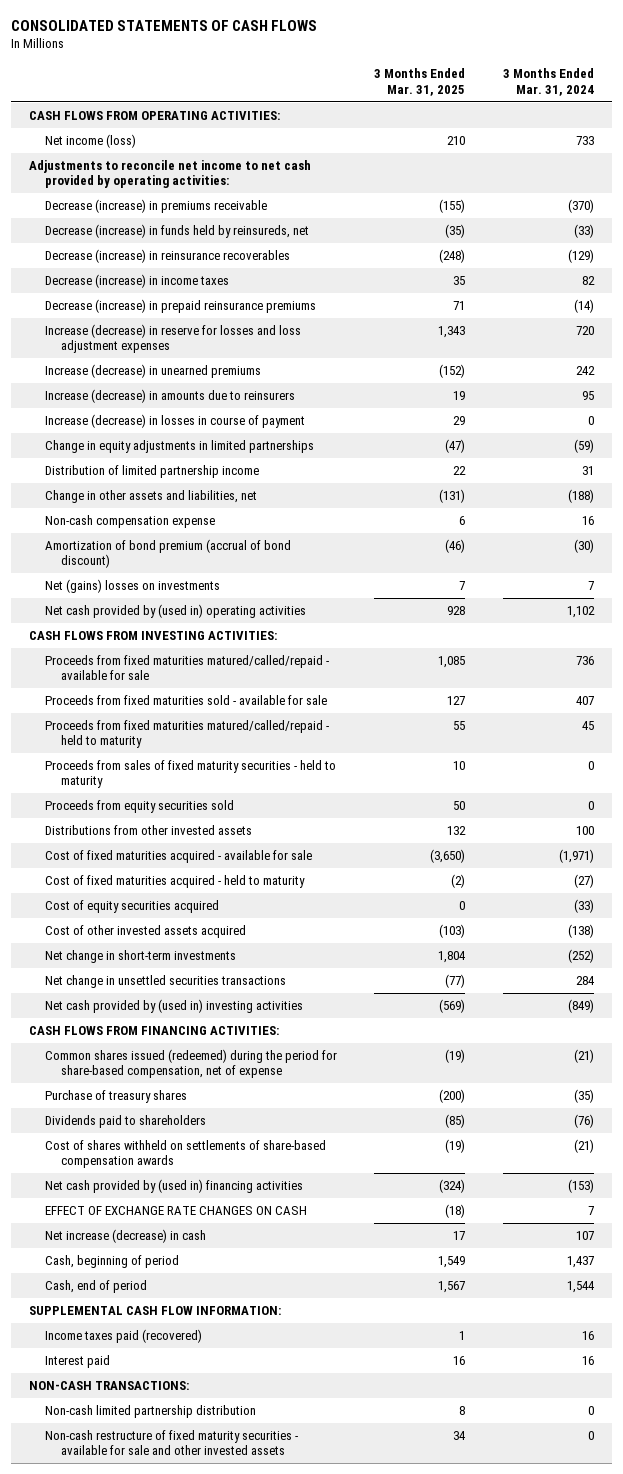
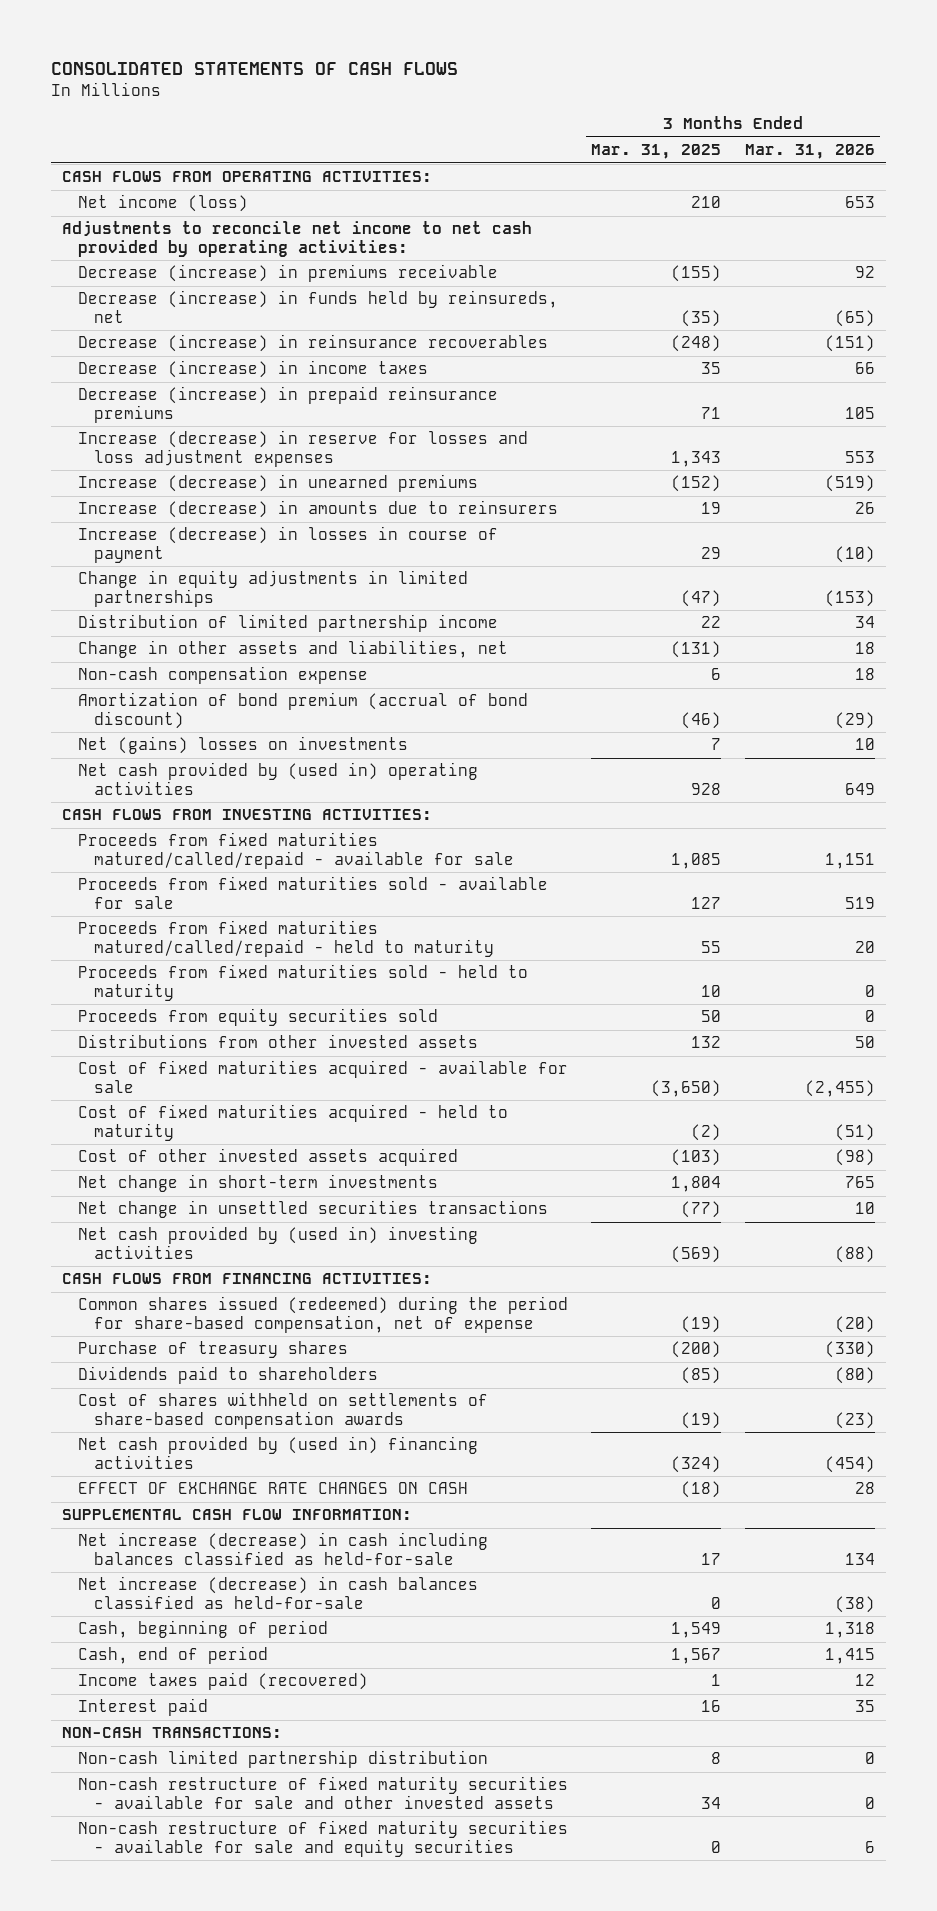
- | 3 Months Ended Mar. 31, 2025 | 3 Months Ended Mar. 31, 2024
+ | 3 Months Ended Mar. 31, 2025 | 3 Months Ended Mar. 31, 2026
- Proceeds from sales of fixed maturity securities - held to maturity | 10 | 0
+ Proceeds from fixed maturities sold - held to maturity | 10 | 0
- Cost of equity securities acquired | 0 | (33)
- Net increase (decrease) in cash | 17 | 107
moved up: SUPPLEMENTAL CASH FLOW INFORMATION:
+ Net increase (decrease) in cash including balances classified as held-for-sale | 17 | 134
+ Net increase (decrease) in cash balances classified as held-for-sale | 0 | (38)
+ Non-cash restructure of fixed maturity securities - available for sale and equity securities | 0 | 6

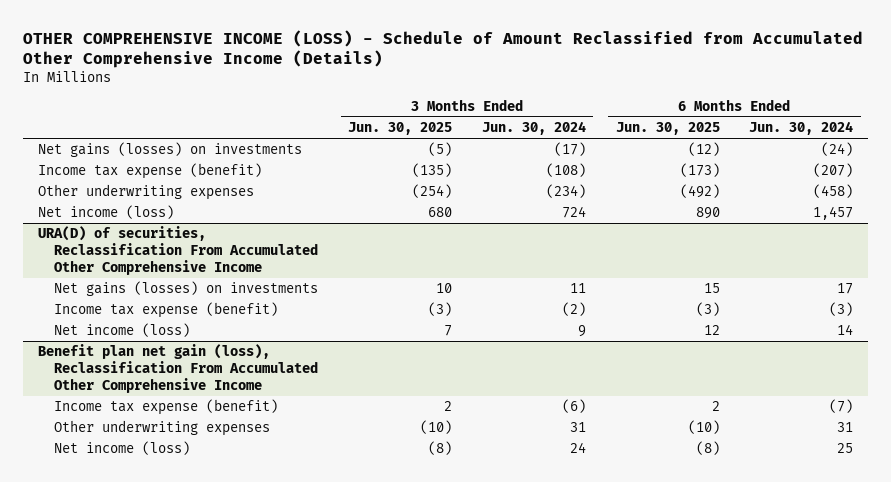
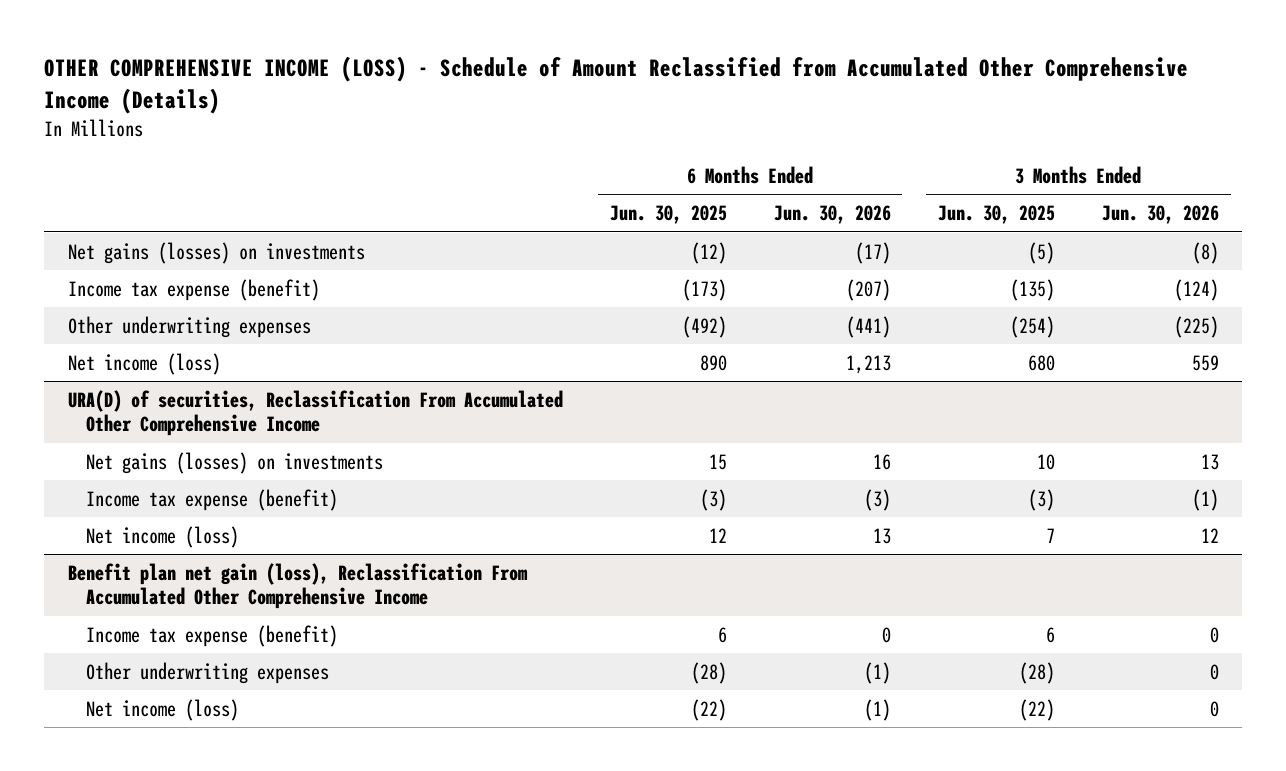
- | 3 Months Ended Jun. 30, 2025 | 3 Months Ended Jun. 30, 2024 | 6 Months Ended Jun. 30, 2025 | 6 Months Ended Jun. 30, 2024
+ | 6 Months Ended Jun. 30, 2025 | 6 Months Ended Jun. 30, 2026 | 3 Months Ended Jun. 30, 2025 | 3 Months Ended Jun. 30, 2026
@ Benefit plan net gain (loss), Reclassification From Accumulated Other Comprehensive Income
- Income tax expense (benefit) | 2 | (6) | 2 | (7)
- Other underwriting expenses | (10) | 31 | (10) | 31
- Net income (loss) | (8) | 24 | (8) | 25
+ Income tax expense (benefit) | 6 | 0 | 6 | 0
+ Other underwriting expenses | (28) | (1) | (28) | 0
+ Net income (loss) | (22) | (1) | (22) | 0

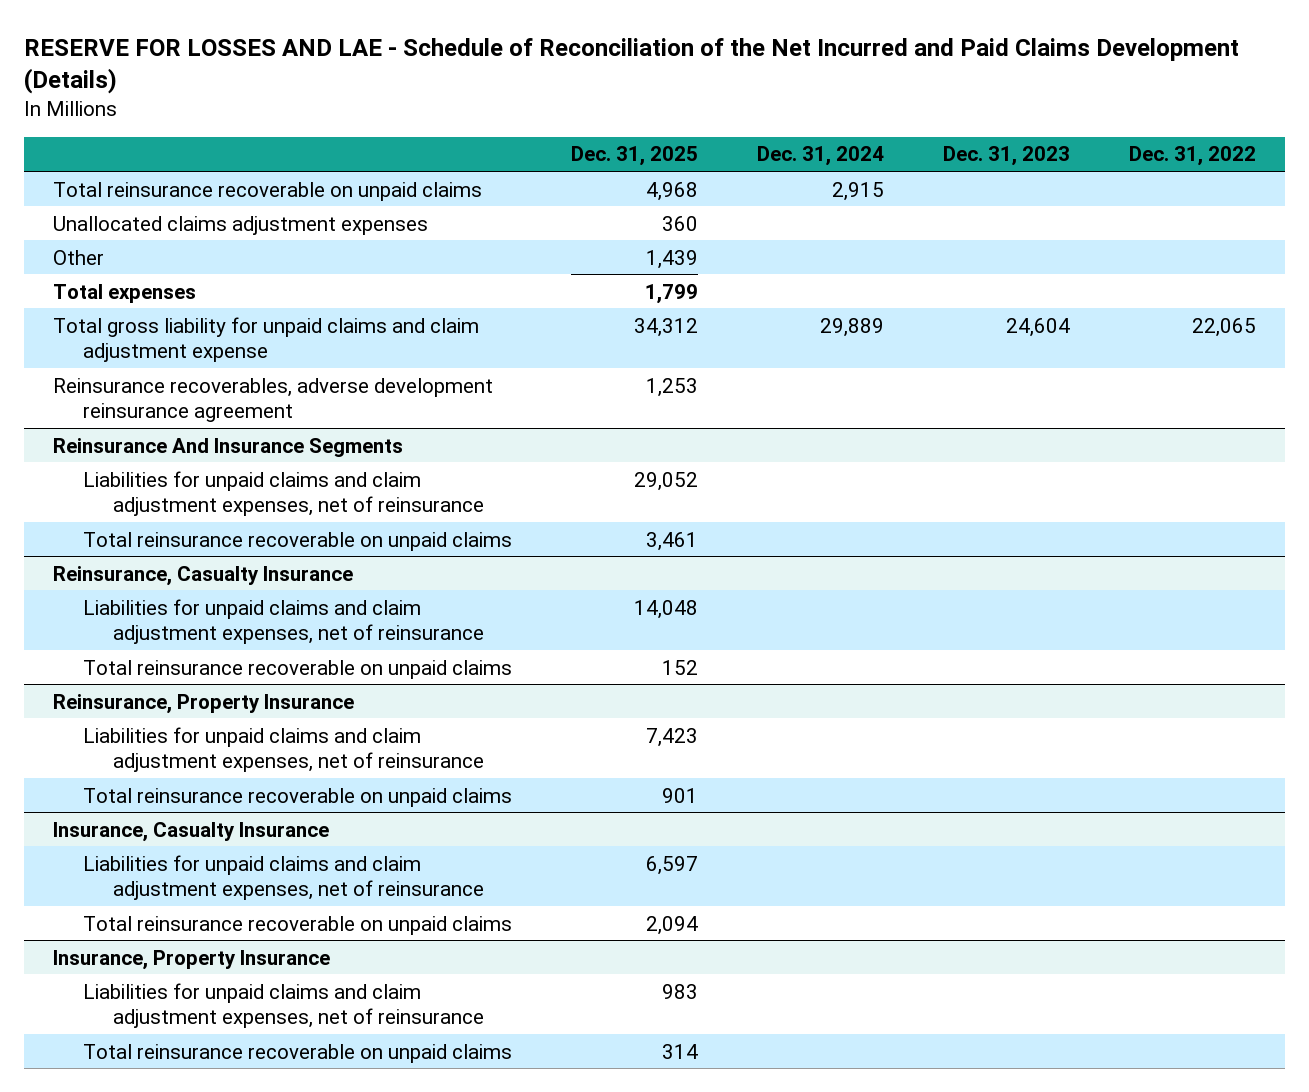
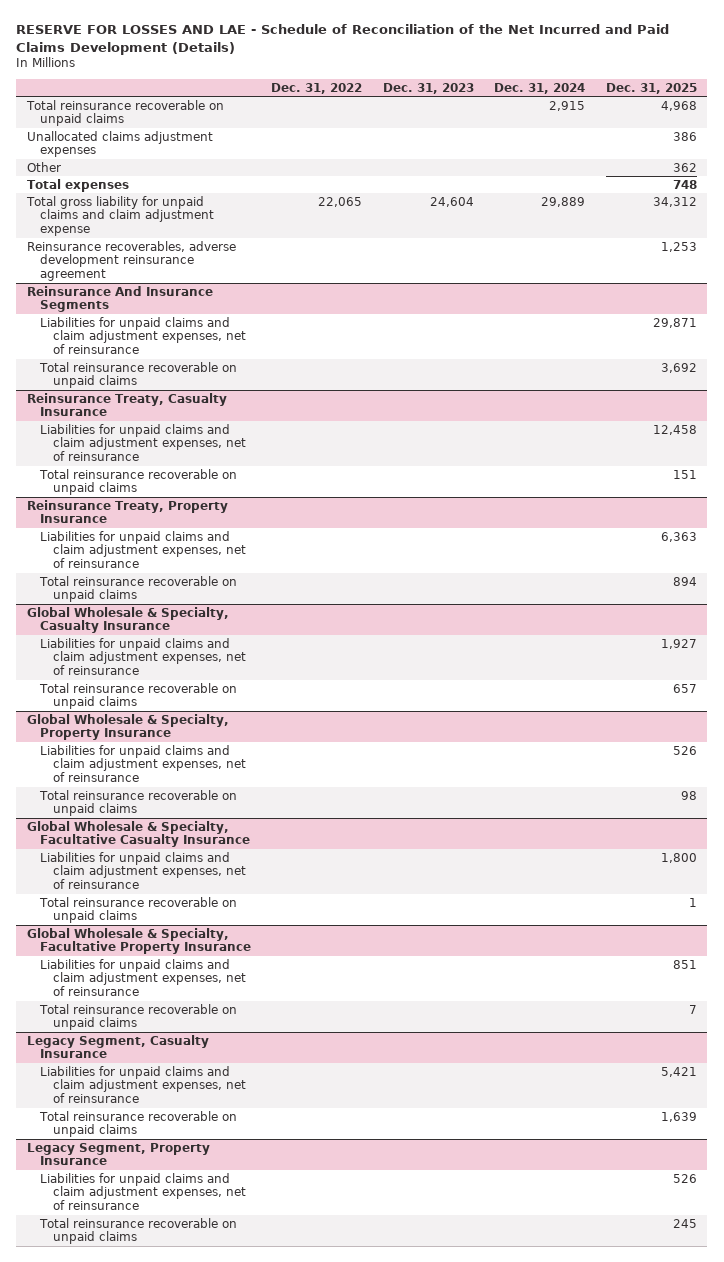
- | Dec. 31, 2025 | Dec. 31, 2024 | Dec. 31, 2023 | Dec. 31, 2022
+ | Dec. 31, 2022 | Dec. 31, 2023 | Dec. 31, 2024 | Dec. 31, 2025
- Unallocated claims adjustment expenses | 360 | | |
- Other | 1,439 | | |
- Total expenses | 1,799 | | |
+ Unallocated claims adjustment expenses | | | | 386
+ Other | | | | 362
+ Total expenses | | | | 748
@ Reinsurance And Insurance Segments
- Liabilities for unpaid claims and claim adjustment expenses, net of reinsurance | 29,052 | | |
- Total reinsurance recoverable on unpaid claims | 3,461 | | |
- Reinsurance, Casualty Insurance
- Liabilities for unpaid claims and claim adjustment expenses, net of reinsurance | 14,048 | | |
- Total reinsurance recoverable on unpaid claims | 152 | | |
- Reinsurance, Property Insurance
- Liabilities for unpaid claims and claim adjustment expenses, net of reinsurance | 7,423 | | |
- Total reinsurance recoverable on unpaid claims | 901 | | |
- Insurance, Casualty Insurance
- Liabilities for unpaid claims and claim adjustment expenses, net of reinsurance | 6,597 | | |
- Total reinsurance recoverable on unpaid claims | 2,094 | | |
- Insurance, Property Insurance
- Liabilities for unpaid claims and claim adjustment expenses, net of reinsurance | 983 | | |
- Total reinsurance recoverable on unpaid claims | 314 | | |
@ Reinsurance And Insurance Segments
+ Liabilities for unpaid claims and claim adjustment expenses, net of reinsurance | | | | 29,871
+ Total reinsurance recoverable on unpaid claims | | | | 3,692
+ Reinsurance Treaty, Casualty Insurance
+ Liabilities for unpaid claims and claim adjustment expenses, net of reinsurance | | | | 12,458
+ Total reinsurance recoverable on unpaid claims | | | | 151
+ Reinsurance Treaty, Property Insurance
+ Liabilities for unpaid claims and claim adjustment expenses, net of reinsurance | | | | 6,363
+ Total reinsurance recoverable on unpaid claims | | | | 894
+ Global Wholesale & Specialty, Casualty Insurance
+ Liabilities for unpaid claims and claim adjustment expenses, net of reinsurance | | | | 1,927
+ Total reinsurance recoverable on unpaid claims | | | | 657
+ Global Wholesale & Specialty, Property Insurance
+ Liabilities for unpaid claims and claim adjustment expenses, net of reinsurance | | | | 526
+ Total reinsurance recoverable on unpaid claims | | | | 98
+ Global Wholesale & Specialty, Facultative Casualty Insurance
+ Liabilities for unpaid claims and claim adjustment expenses, net of reinsurance | | | | 1,800
+ Total reinsurance recoverable on unpaid claims | | | | 1
+ Global Wholesale & Specialty, Facultative Property Insurance
+ Liabilities for unpaid claims and claim adjustment expenses, net of reinsurance | | | | 851
+ Total reinsurance recoverable on unpaid claims | | | | 7
+ Legacy Segment, Casualty Insurance
+ Liabilities for unpaid claims and claim adjustment expenses, net of reinsurance | | | | 5,421
+ Total reinsurance recoverable on unpaid claims | | | | 1,639
+ Legacy Segment, Property Insurance
+ Liabilities for unpaid claims and claim adjustment expenses, net of reinsurance | | | | 526
+ Total reinsurance recoverable on unpaid claims | | | | 245

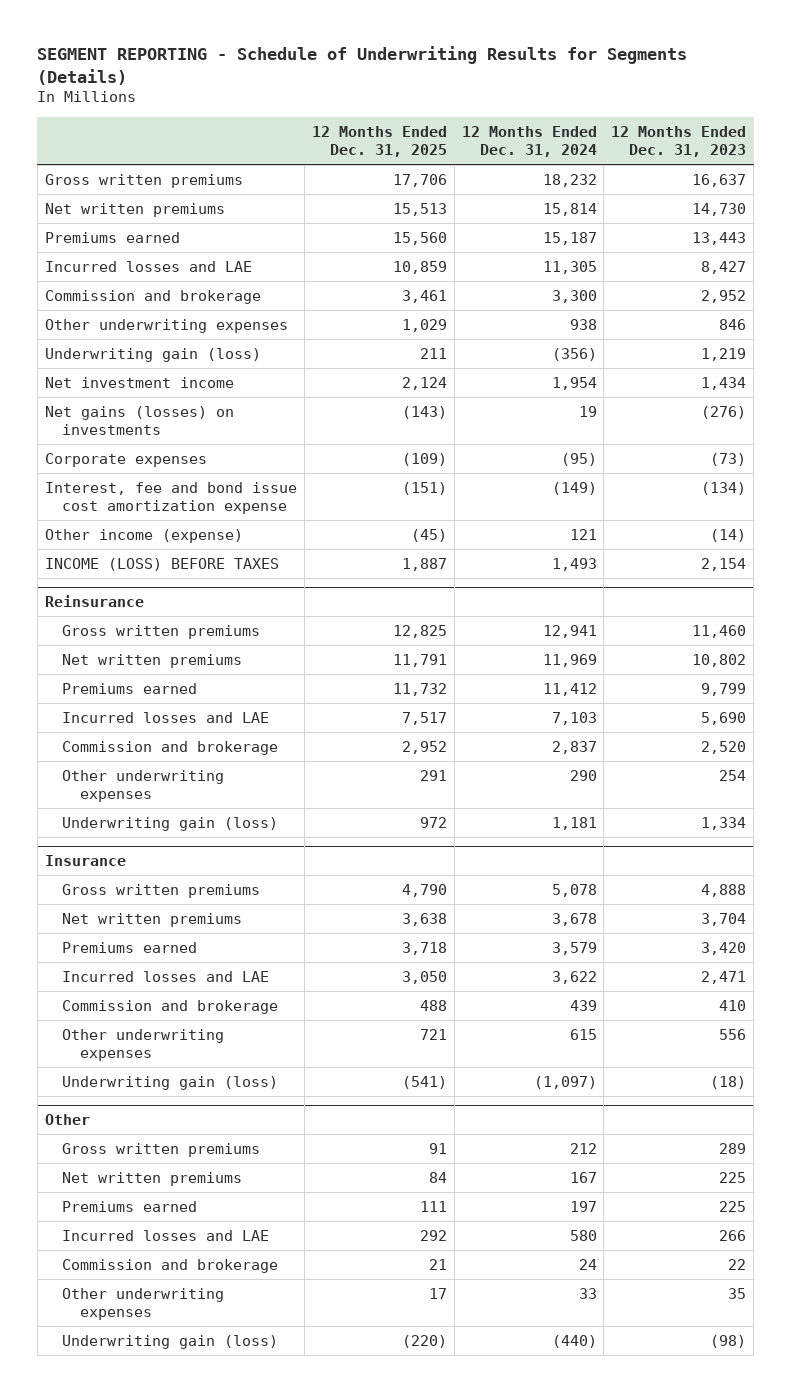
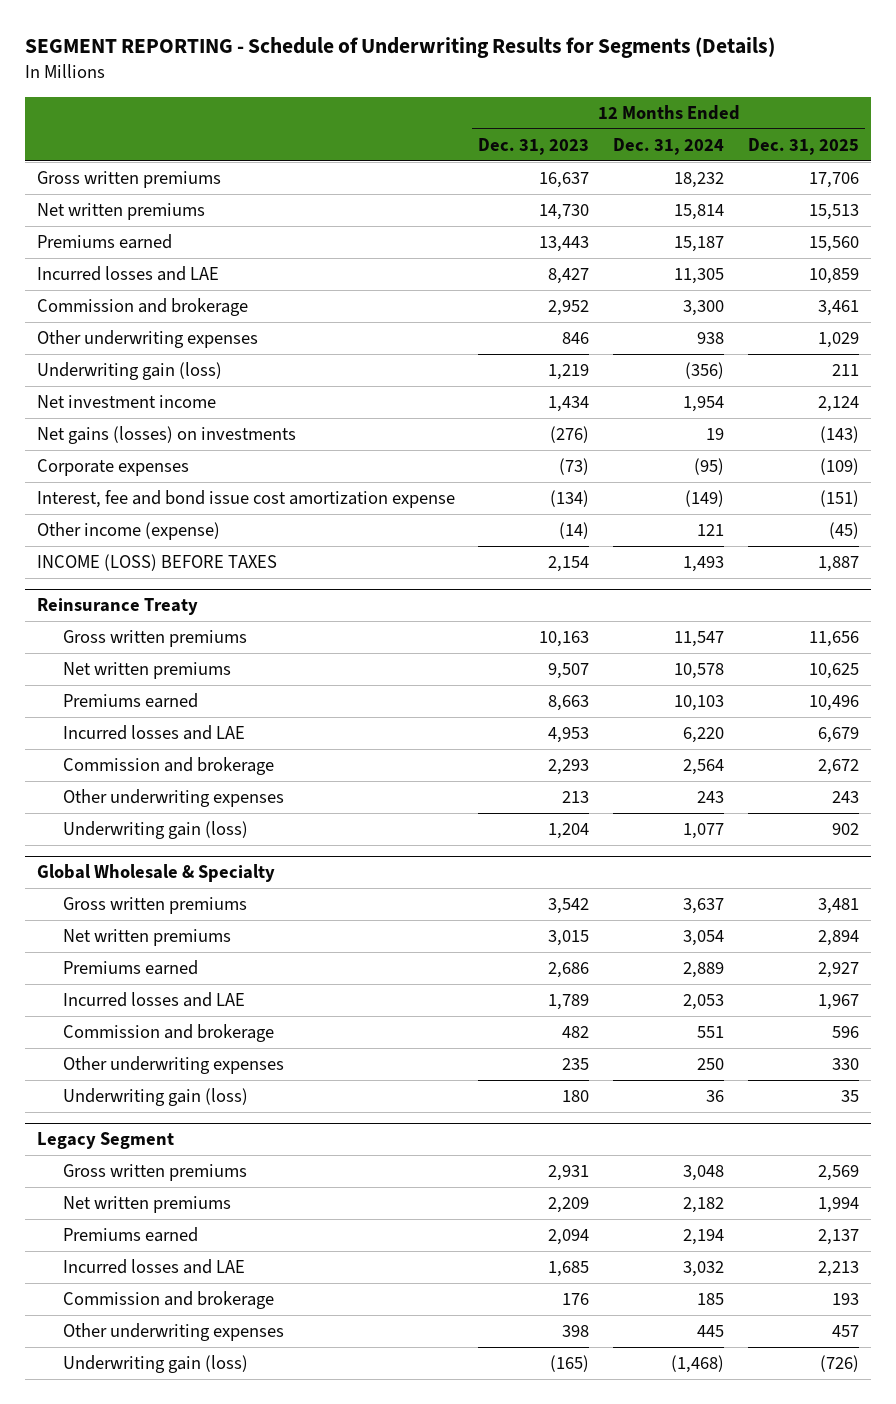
- | 12 Months Ended Dec. 31, 2025 | 12 Months Ended Dec. 31, 2024 | 12 Months Ended Dec. 31, 2023
+ | 12 Months Ended Dec. 31, 2023 | 12 Months Ended Dec. 31, 2024 | 12 Months Ended Dec. 31, 2025
- Reinsurance
- Gross written premiums | 12,825 | 12,941 | 11,460
- Net written premiums | 11,791 | 11,969 | 10,802
- Premiums earned | 11,732 | 11,412 | 9,799
- Incurred losses and LAE | 7,517 | 7,103 | 5,690
- Commission and brokerage | 2,952 | 2,837 | 2,520
- Other underwriting expenses | 291 | 290 | 254
- Underwriting gain (loss) | 972 | 1,181 | 1,334
- Insurance
- Gross written premiums | 4,790 | 5,078 | 4,888
- Net written premiums | 3,638 | 3,678 | 3,704
- Premiums earned | 3,718 | 3,579 | 3,420
- Incurred losses and LAE | 3,050 | 3,622 | 2,471
- Commission and brokerage | 488 | 439 | 410
- Other underwriting expenses | 721 | 615 | 556
- Underwriting gain (loss) | (541) | (1,097) | (18)
- Other
- Gross written premiums | 91 | 212 | 289
- Net written premiums | 84 | 167 | 225
- Premiums earned | 111 | 197 | 225
- Incurred losses and LAE | 292 | 580 | 266
- Commission and brokerage | 21 | 24 | 22
- Other underwriting expenses | 17 | 33 | 35
- Underwriting gain (loss) | (220) | (440) | (98)
+ Reinsurance Treaty
+ Gross written premiums | 10,163 | 11,547 | 11,656
+ Net written premiums | 9,507 | 10,578 | 10,625
+ Premiums earned | 8,663 | 10,103 | 10,496
+ Incurred losses and LAE | 4,953 | 6,220 | 6,679
+ Commission and brokerage | 2,293 | 2,564 | 2,672
+ Other underwriting expenses | 213 | 243 | 243
+ Underwriting gain (loss) | 1,204 | 1,077 | 902
+ Global Wholesale & Specialty
+ Gross written premiums | 3,542 | 3,637 | 3,481
+ Net written premiums | 3,015 | 3,054 | 2,894
+ Premiums earned | 2,686 | 2,889 | 2,927
+ Incurred losses and LAE | 1,789 | 2,053 | 1,967
+ Commission and brokerage | 482 | 551 | 596
+ Other underwriting expenses | 235 | 250 | 330
+ Underwriting gain (loss) | 180 | 36 | 35
+ Legacy Segment
+ Gross written premiums | 2,931 | 3,048 | 2,569
+ Net written premiums | 2,209 | 2,182 | 1,994
+ Premiums earned | 2,094 | 2,194 | 2,137
+ Incurred losses and LAE | 1,685 | 3,032 | 2,213
+ Commission and brokerage | 176 | 185 | 193
+ Other underwriting expenses | 398 | 445 | 457
+ Underwriting gain (loss) | (165) | (1,468) | (726)

